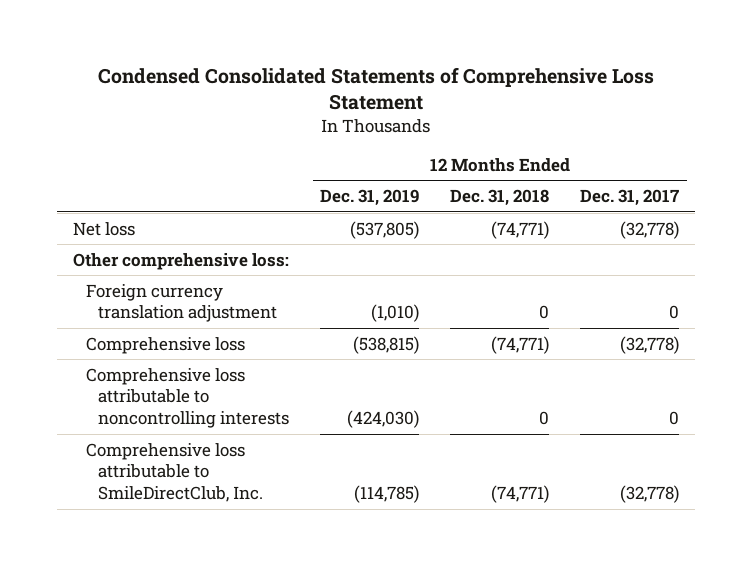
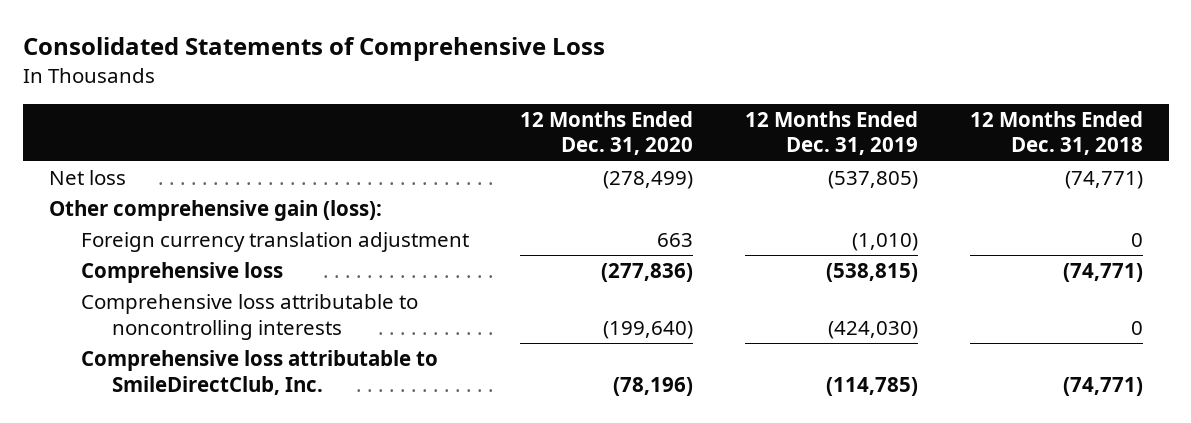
- Condensed Consolidated Statements of Comprehensive Loss Statement
+ Consolidated Statements of Comprehensive Loss
- | 12 Months Ended Dec. 31, 2019 | 12 Months Ended Dec. 31, 2018 | 12 Months Ended Dec. 31, 2017
+ | 12 Months Ended Dec. 31, 2020 | 12 Months Ended Dec. 31, 2019 | 12 Months Ended Dec. 31, 2018
- Other comprehensive loss:
+ Other comprehensive gain (loss):

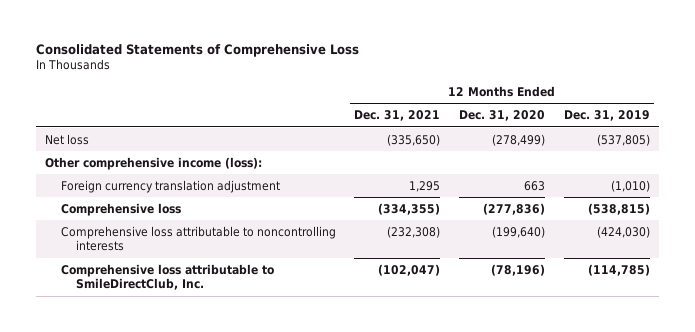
- | 12 Months Ended Dec. 31, 2020 | 12 Months Ended Dec. 31, 2019 | 12 Months Ended Dec. 31, 2018
+ | 12 Months Ended Dec. 31, 2021 | 12 Months Ended Dec. 31, 2020 | 12 Months Ended Dec. 31, 2019
- Other comprehensive gain (loss):
+ Other comprehensive income (loss):

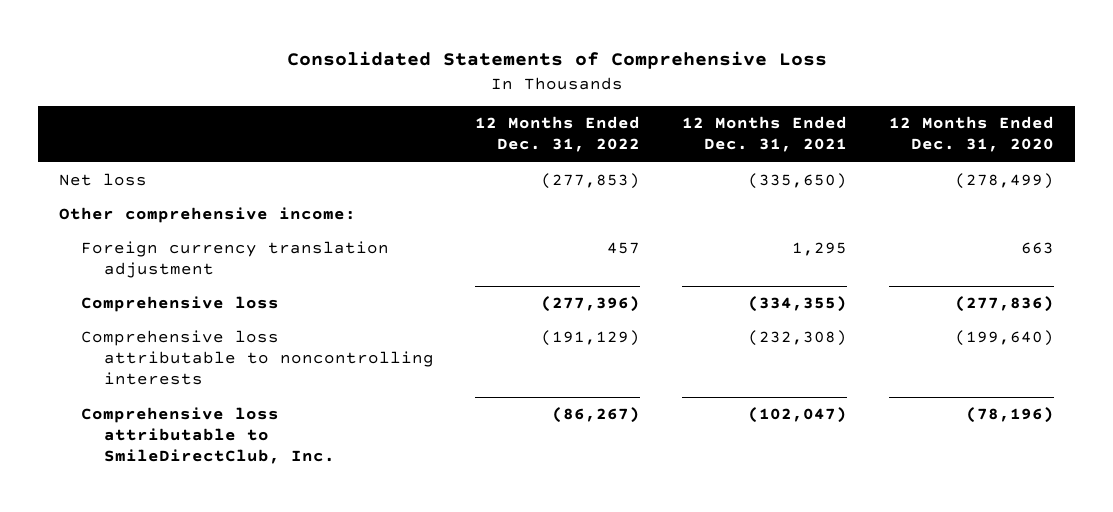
- | 12 Months Ended Dec. 31, 2021 | 12 Months Ended Dec. 31, 2020 | 12 Months Ended Dec. 31, 2019
+ | 12 Months Ended Dec. 31, 2022 | 12 Months Ended Dec. 31, 2021 | 12 Months Ended Dec. 31, 2020
- Other comprehensive income (loss):
+ Other comprehensive income:

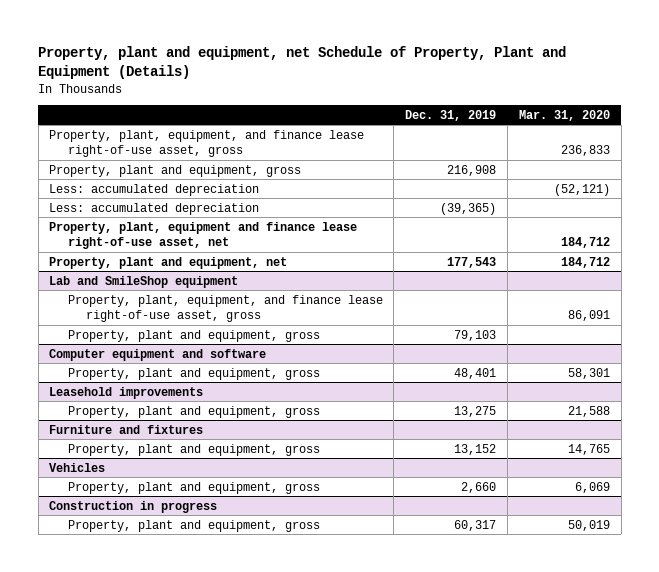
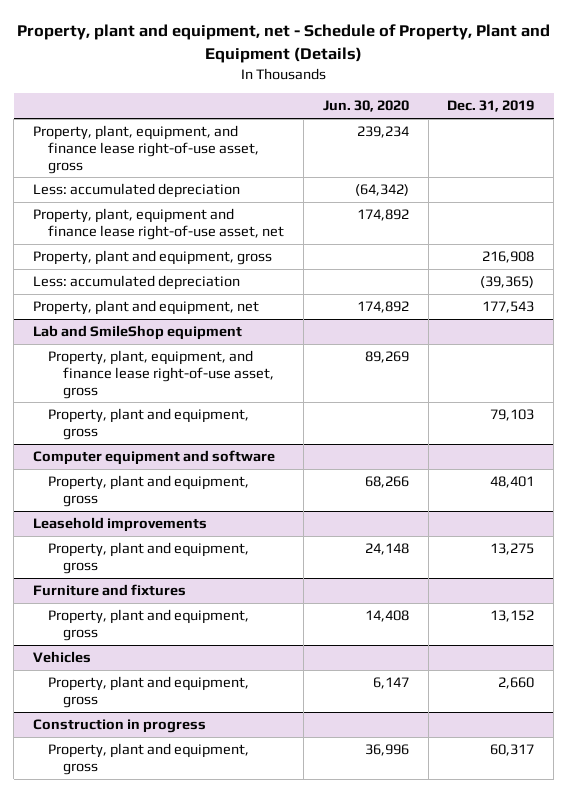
- Property, plant and equipment, net Schedule of Property, Plant and Equipment (Details)
+ Property, plant and equipment, net - Schedule of Property, Plant and Equipment (Details)
- | Dec. 31, 2019 | Mar. 31, 2020
+ | Jun. 30, 2020 | Dec. 31, 2019
moved down: Property, plant and equipment, gross | | 216,908
moved down: Less: accumulated depreciation | | (39,365)

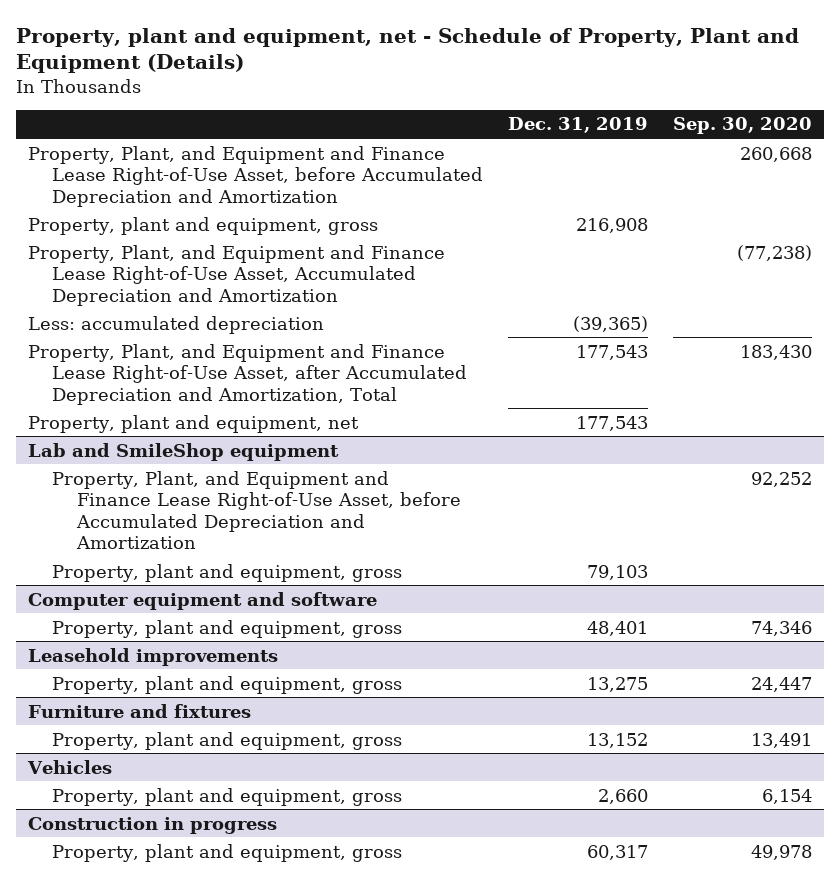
- | Jun. 30, 2020 | Dec. 31, 2019
+ | Dec. 31, 2019 | Sep. 30, 2020
- Property, plant, equipment, and finance lease right-of-use asset, gross | 239,234 |
- Less: accumulated depreciation | (64,342) |
- Property, plant, equipment and finance lease right-of-use asset, net | 174,892 |
+ Property, Plant, and Equipment and Finance Lease Right-of-Use Asset, before Accumulated Depreciation and Amortization | | 260,668
+ Property, Plant, and Equipment and Finance Lease Right-of-Use Asset, Accumulated Depreciation and Amortization | | (77,238)
+ Property, Plant, and Equipment and Finance Lease Right-of-Use Asset, after Accumulated Depreciation and Amortization, Total | 177,543 | 183,430
@ Lab and SmileShop equipment
- Property, plant, equipment, and finance lease right-of-use asset, gross | 89,269 |
+ Property, Plant, and Equipment and Finance Lease Right-of-Use Asset, before Accumulated Depreciation and Amortization | | 92,252

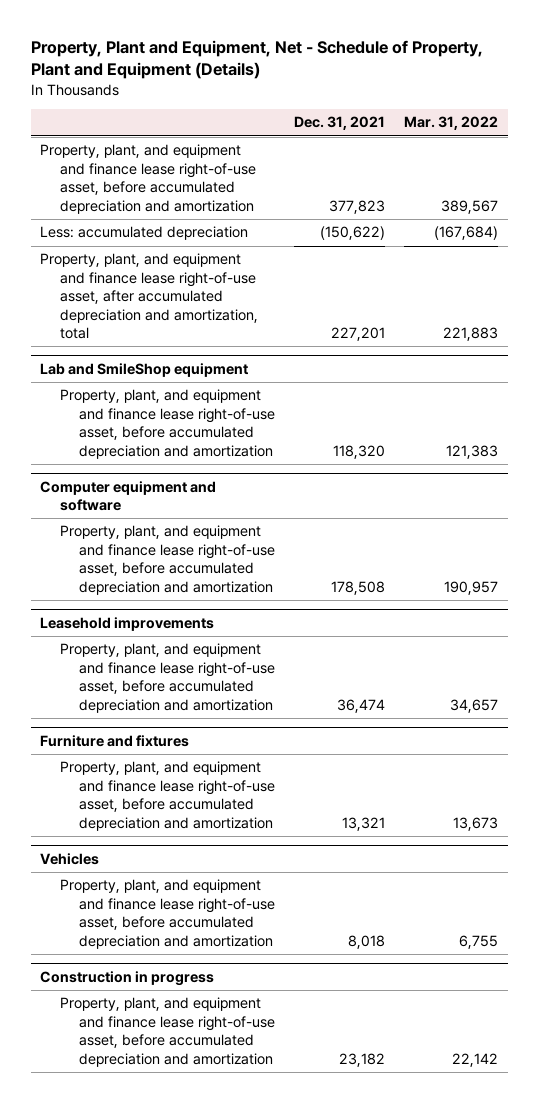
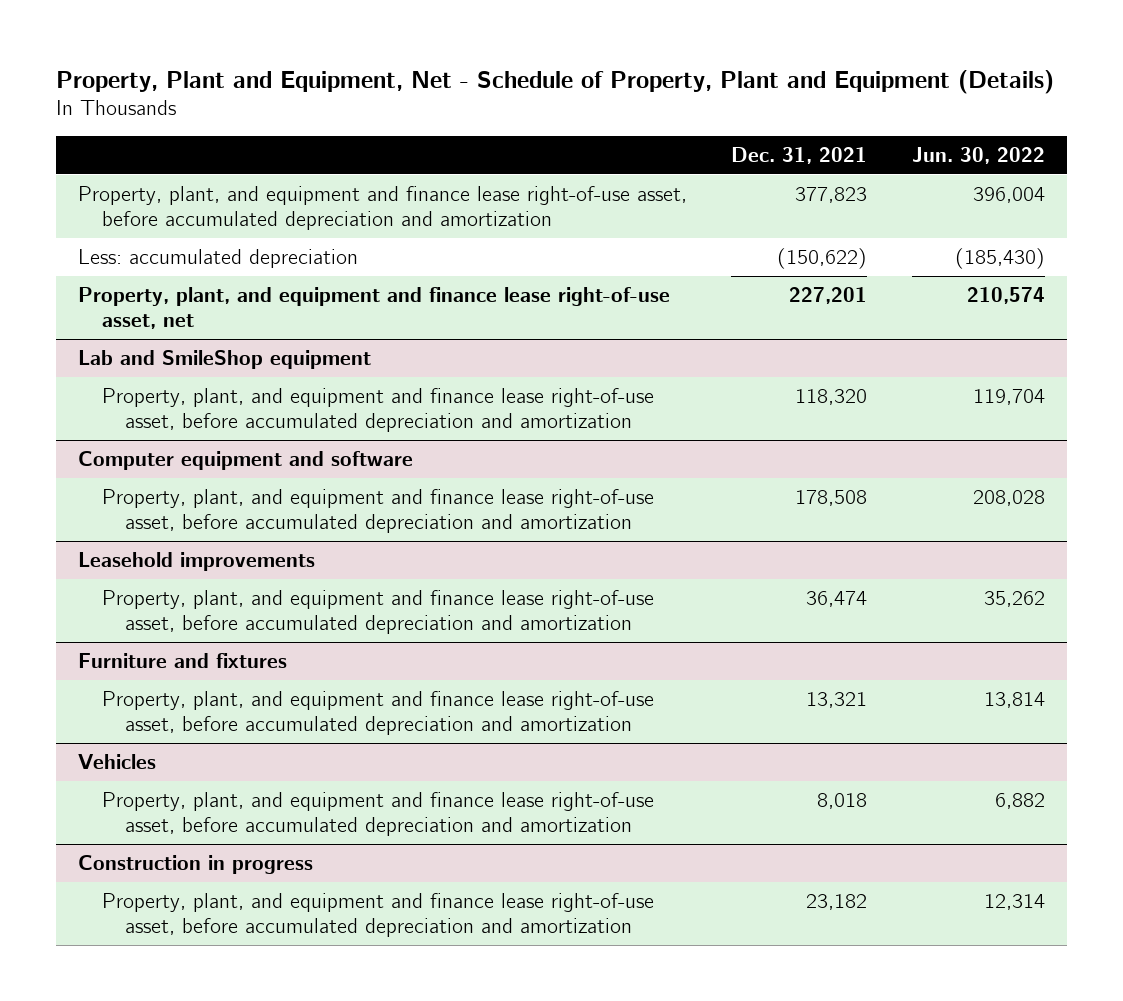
- | Dec. 31, 2021 | Mar. 31, 2022
+ | Dec. 31, 2021 | Jun. 30, 2022
- Property, plant, and equipment and finance lease right-of-use asset, after accumulated depreciation and amortization, total | 227,201 | 221,883
+ Property, plant, and equipment and finance lease right-of-use asset, net | 227,201 | 210,574

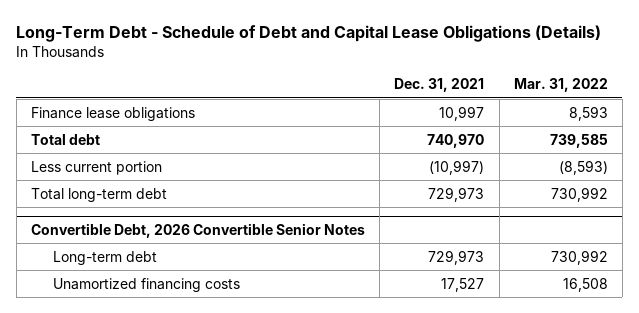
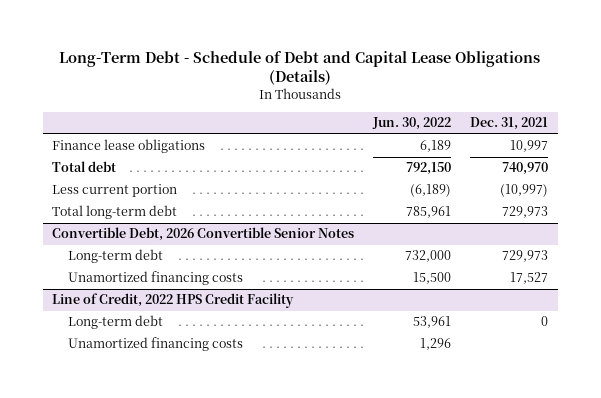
- | Dec. 31, 2021 | Mar. 31, 2022
+ | Jun. 30, 2022 | Dec. 31, 2021
+ Line of Credit, 2022 HPS Credit Facility
+ Long-term debt | 53,961 | 0
+ Unamortized financing costs | 1,296 |

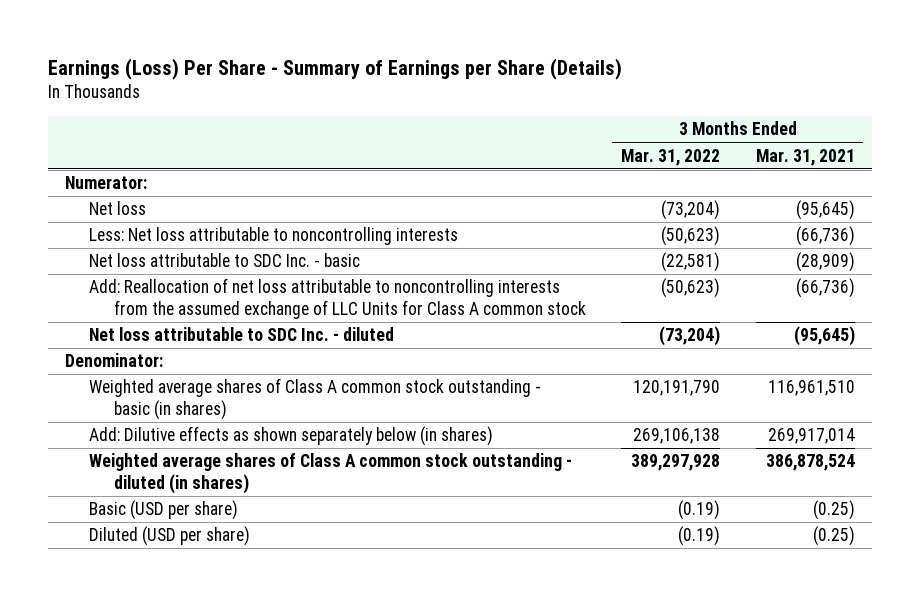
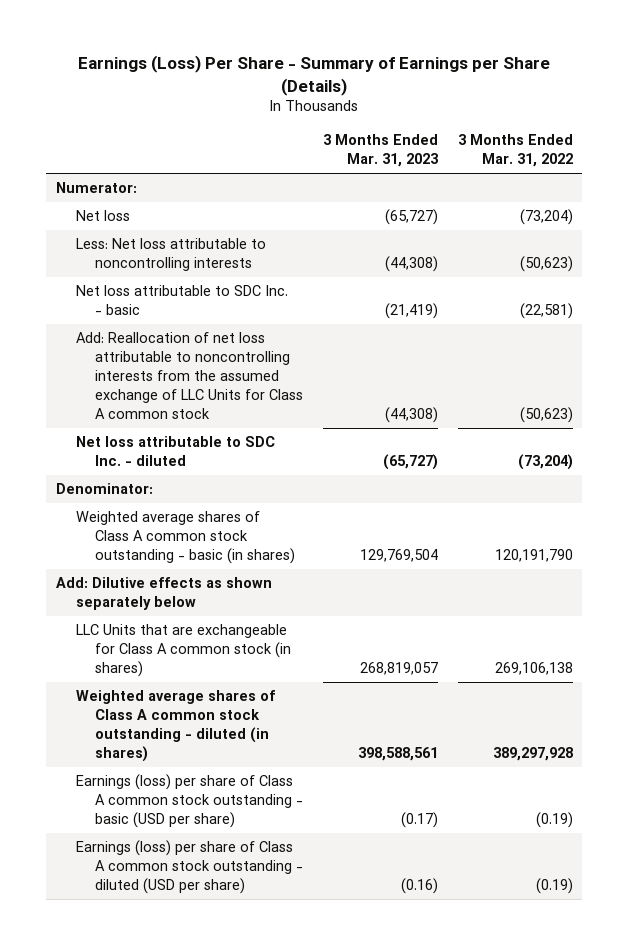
- | 3 Months Ended Mar. 31, 2022 | 3 Months Ended Mar. 31, 2021
+ | 3 Months Ended Mar. 31, 2023 | 3 Months Ended Mar. 31, 2022
- Add: Dilutive effects as shown separately below (in shares) | 269,106,138 | 269,917,014
+ Add: Dilutive effects as shown separately below
+ LLC Units that are exchangeable for Class A common stock (in shares) | 268,819,057 | 269,106,138
- Basic (USD per share) | (0.19) | (0.25)
- Diluted (USD per share) | (0.19) | (0.25)
+ Earnings (loss) per share of Class A common stock outstanding - basic (USD per share) | (0.17) | (0.19)
+ Earnings (loss) per share of Class A common stock outstanding - diluted (USD per share) | (0.16) | (0.19)

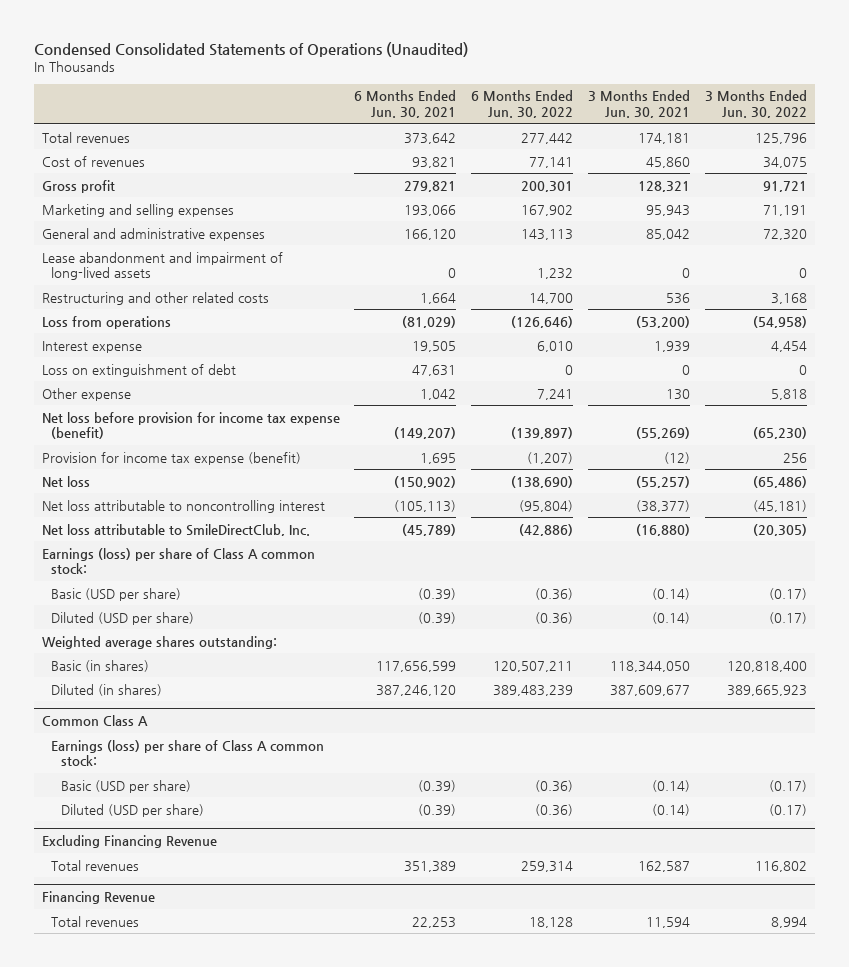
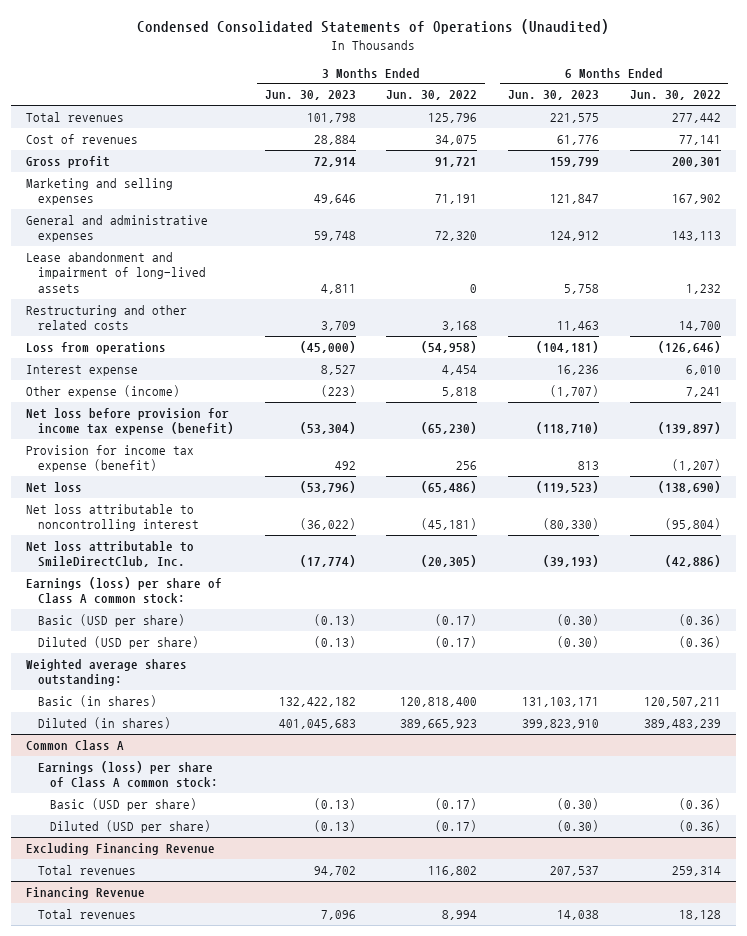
- | 6 Months Ended Jun. 30, 2021 | 6 Months Ended Jun. 30, 2022 | 3 Months Ended Jun. 30, 2021 | 3 Months Ended Jun. 30, 2022
+ | 3 Months Ended Jun. 30, 2023 | 3 Months Ended Jun. 30, 2022 | 6 Months Ended Jun. 30, 2023 | 6 Months Ended Jun. 30, 2022
- Loss on extinguishment of debt | 47,631 | 0 | 0 | 0
- Other expense | 1,042 | 7,241 | 130 | 5,818
+ Other expense (income) | (223) | 5,818 | (1,707) | 7,241

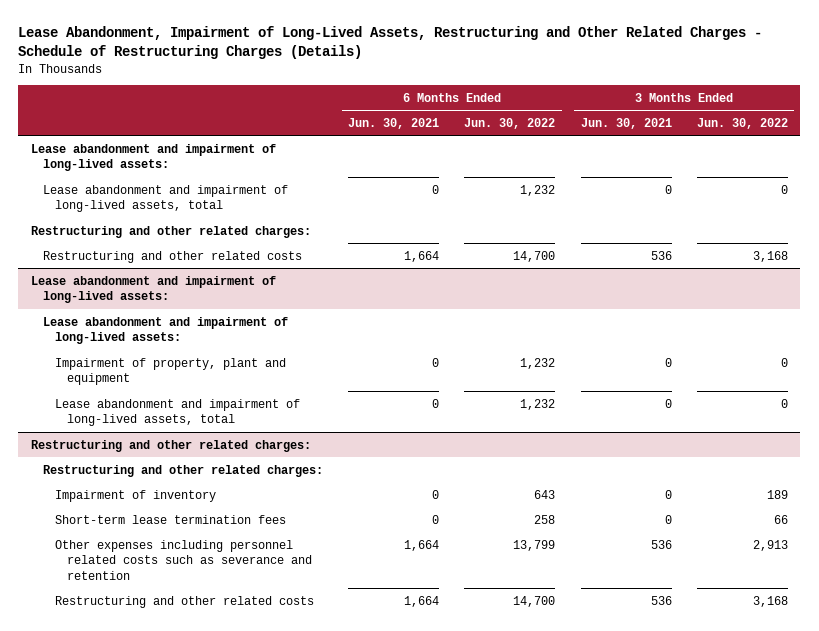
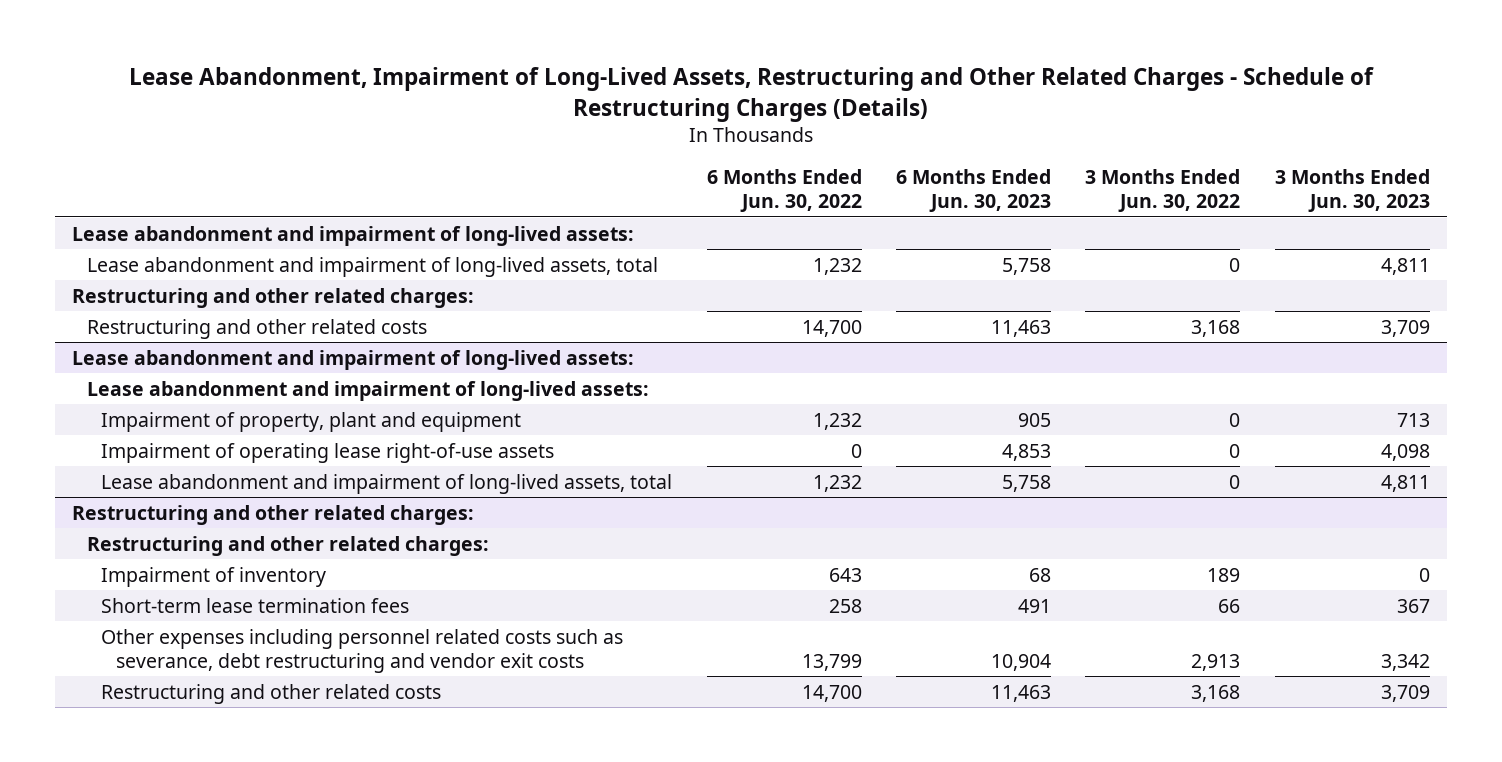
- | 6 Months Ended Jun. 30, 2021 | 6 Months Ended Jun. 30, 2022 | 3 Months Ended Jun. 30, 2021 | 3 Months Ended Jun. 30, 2022
+ | 6 Months Ended Jun. 30, 2022 | 6 Months Ended Jun. 30, 2023 | 3 Months Ended Jun. 30, 2022 | 3 Months Ended Jun. 30, 2023
@ Lease abandonment and impairment of long-lived assets:
+ Impairment of operating lease right-of-use assets | 0 | 4,853 | 0 | 4,098
@ Restructuring and other related charges:
- Other expenses including personnel related costs such as severance and retention | 1,664 | 13,799 | 536 | 2,913
+ Other expenses including personnel related costs such as severance, debt restructuring and vendor exit costs | 13,799 | 10,904 | 2,913 | 3,342

